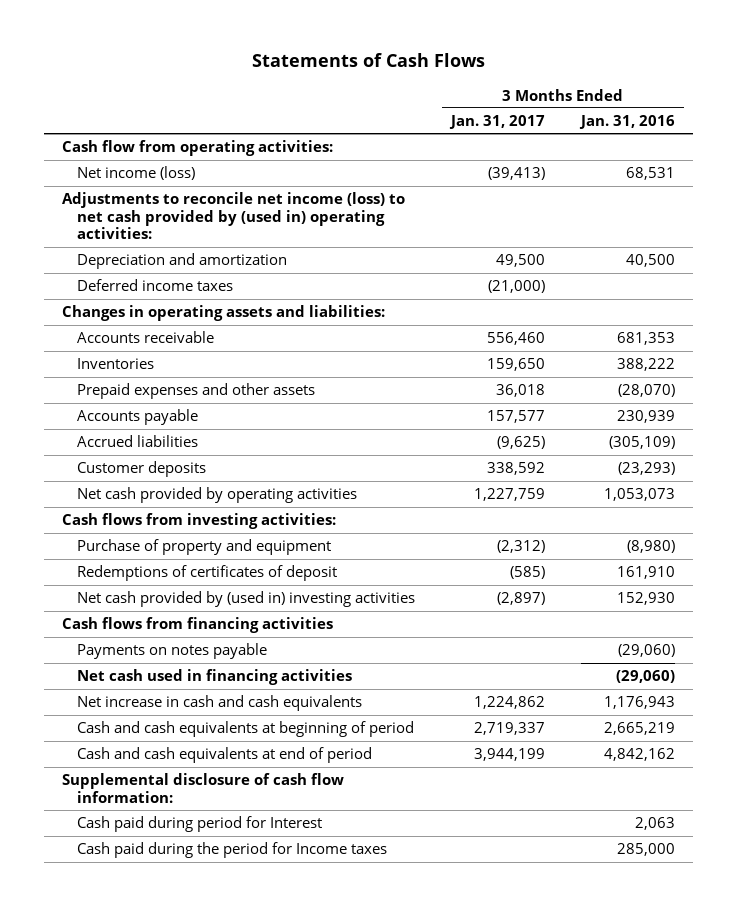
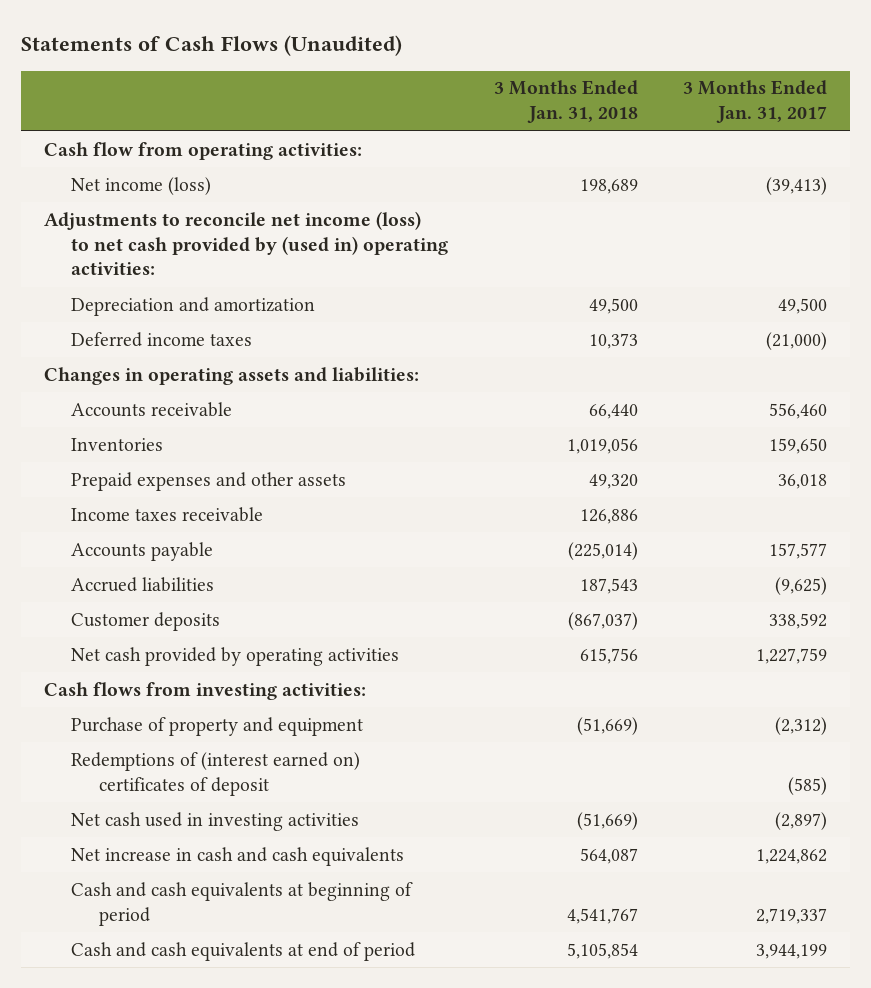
- Statements of Cash Flows
+ Statements of Cash Flows (Unaudited)
- | 3 Months Ended Jan. 31, 2017 | 3 Months Ended Jan. 31, 2016
+ | 3 Months Ended Jan. 31, 2018 | 3 Months Ended Jan. 31, 2017
+ Income taxes receivable | 126,886 |
- Redemptions of certificates of deposit | (585) | 161,910
- Net cash provided by (used in) investing activities | (2,897) | 152,930
- Cash flows from financing activities
- Payments on notes payable | | (29,060)
- Net cash used in financing activities | | (29,060)
+ Redemptions of (interest earned on) certificates of deposit | | (585)
+ Net cash used in investing activities | (51,669) | (2,897)
- Supplemental disclosure of cash flow information:
- Cash paid during period for Interest | | 2,063
- Cash paid during the period for Income taxes | | 285,000

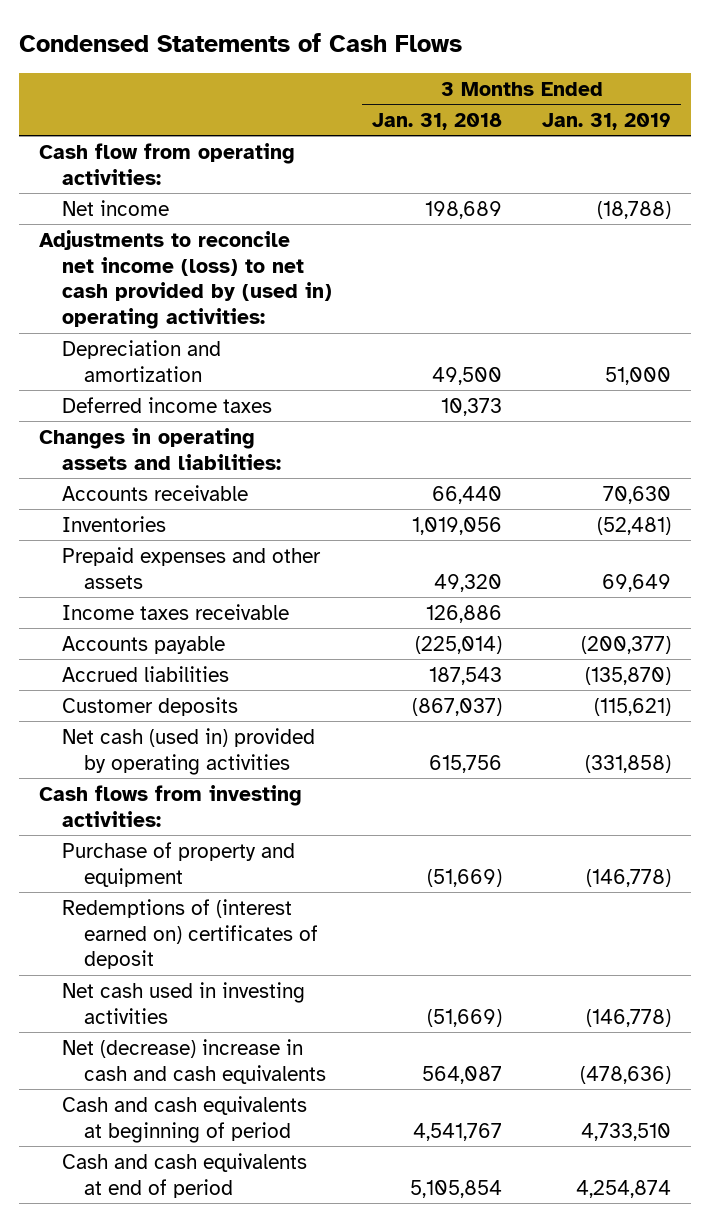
- Statements of Cash Flows (Unaudited)
+ Condensed Statements of Cash Flows
- | 3 Months Ended Jan. 31, 2018 | 3 Months Ended Jan. 31, 2017
+ | 3 Months Ended Jan. 31, 2018 | 3 Months Ended Jan. 31, 2019
- Net income (loss) | 198,689 | (39,413)
+ Net income | 198,689 | (18,788)
- Net cash provided by operating activities | 615,756 | 1,227,759
+ Net cash (used in) provided by operating activities | 615,756 | (331,858)
- Net increase in cash and cash equivalents | 564,087 | 1,224,862
+ Net (decrease) increase in cash and cash equivalents | 564,087 | (478,636)

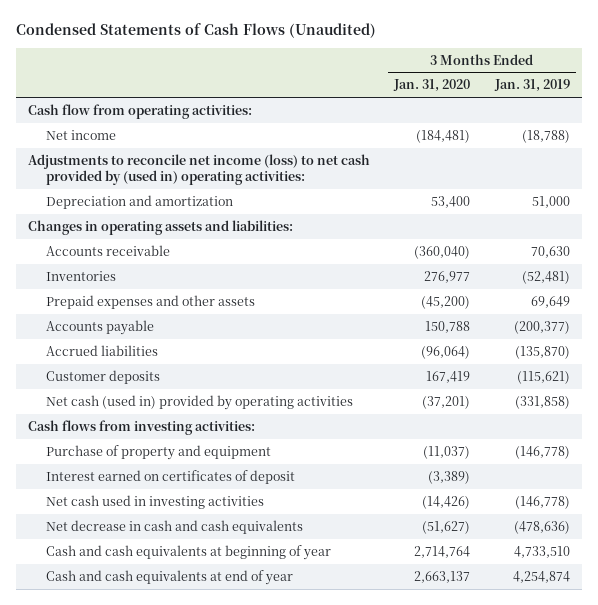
- Condensed Statements of Cash Flows
+ Condensed Statements of Cash Flows (Unaudited)
- | 3 Months Ended Jan. 31, 2018 | 3 Months Ended Jan. 31, 2019
+ | 3 Months Ended Jan. 31, 2020 | 3 Months Ended Jan. 31, 2019
- Deferred income taxes | 10,373 |
- Income taxes receivable | 126,886 |
- Redemptions of (interest earned on) certificates of deposit
+ Interest earned on certificates of deposit | (3,389) |
- Net (decrease) increase in cash and cash equivalents | 564,087 | (478,636)
- Cash and cash equivalents at beginning of period | 4,541,767 | 4,733,510
- Cash and cash equivalents at end of period | 5,105,854 | 4,254,874
+ Net decrease in cash and cash equivalents | (51,627) | (478,636)
+ Cash and cash equivalents at beginning of year | 2,714,764 | 4,733,510
+ Cash and cash equivalents at end of year | 2,663,137 | 4,254,874

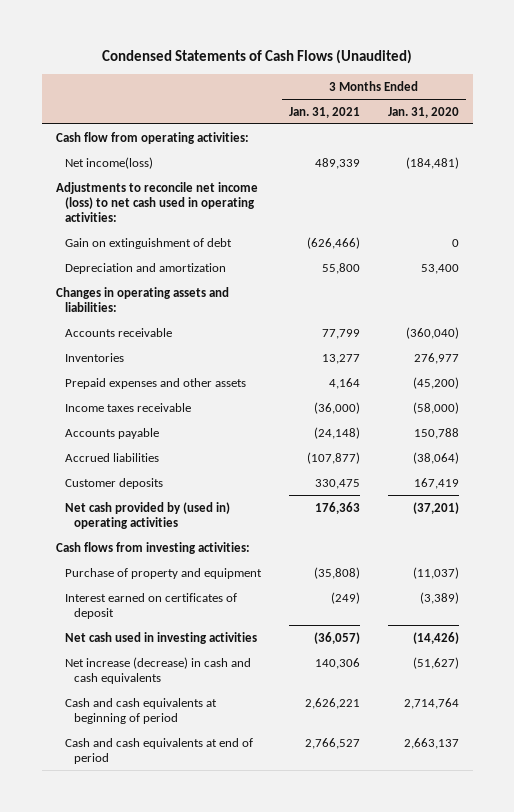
- | 3 Months Ended Jan. 31, 2020 | 3 Months Ended Jan. 31, 2019
+ | 3 Months Ended Jan. 31, 2021 | 3 Months Ended Jan. 31, 2020
- Net income | (184,481) | (18,788)
- Adjustments to reconcile net income (loss) to net cash provided by (used in) operating activities:
+ Net income(loss) | 489,339 | (184,481)
+ Adjustments to reconcile net income (loss) to net cash used in operating activities:
+ Gain on extinguishment of debt | (626,466) | 0
+ Income taxes receivable | (36,000) | (58,000)
- Accrued liabilities | (96,064) | (135,870)
+ Accrued liabilities | (107,877) | (38,064)
- Net cash (used in) provided by operating activities | (37,201) | (331,858)
+ Net cash provided by (used in) operating activities | 176,363 | (37,201)
- Net decrease in cash and cash equivalents | (51,627) | (478,636)
- Cash and cash equivalents at beginning of year | 2,714,764 | 4,733,510
- Cash and cash equivalents at end of year | 2,663,137 | 4,254,874
+ Net increase (decrease) in cash and cash equivalents | 140,306 | (51,627)
+ Cash and cash equivalents at beginning of period | 2,626,221 | 2,714,764
+ Cash and cash equivalents at end of period | 2,766,527 | 2,663,137

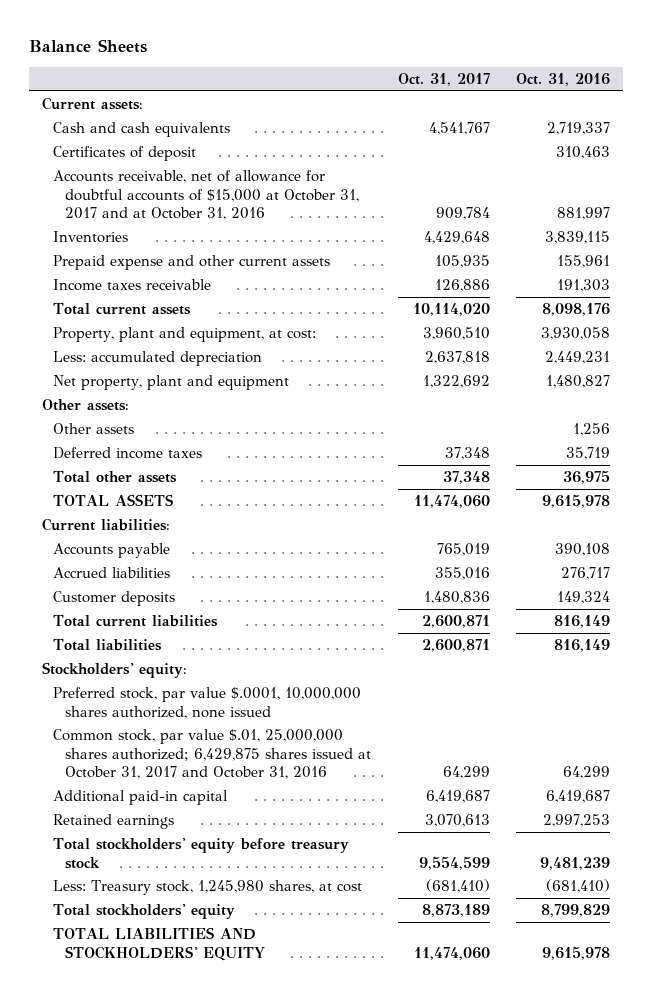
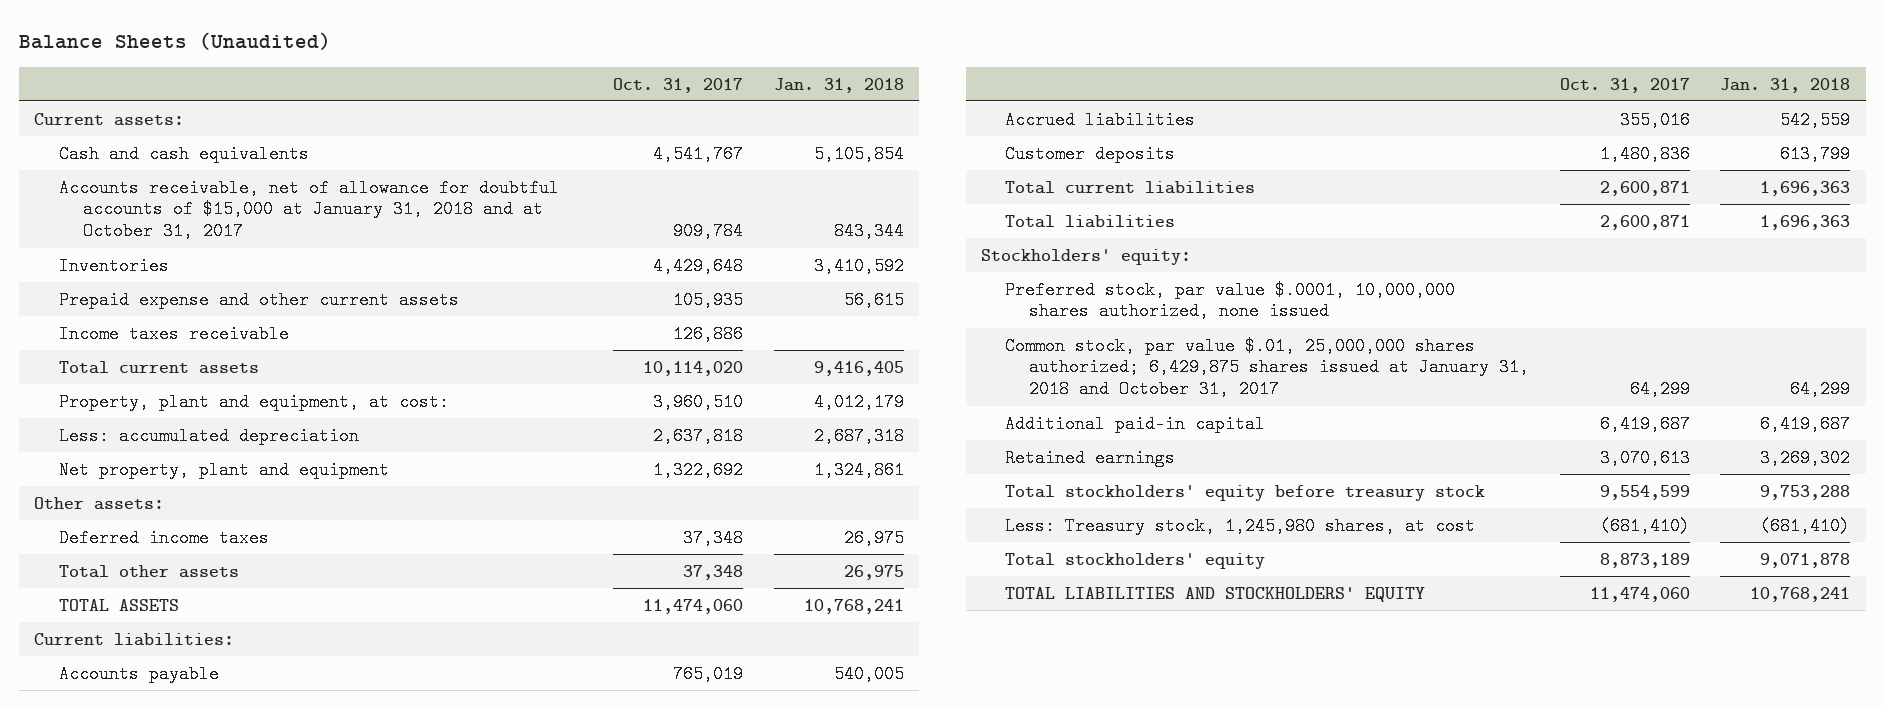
- Balance Sheets
+ Balance Sheets (Unaudited)
- | Oct. 31, 2017 | Oct. 31, 2016
+ | Oct. 31, 2017 | Jan. 31, 2018
- Certificates of deposit | | 310,463
- Accounts receivable, net of allowance for doubtful accounts of $15,000 at October 31, 2017 and at October 31, 2016 | 909,784 | 881,997
+ Accounts receivable, net of allowance for doubtful accounts of $15,000 at January 31, 2018 and at October 31, 2017 | 909,784 | 843,344
- Other assets | | 1,256
- Common stock, par value $.01, 25,000,000 shares authorized; 6,429,875 shares issued at October 31, 2017 and October 31, 2016 | 64,299 | 64,299
+ Common stock, par value $.01, 25,000,000 shares authorized; 6,429,875 shares issued at January 31, 2018 and October 31, 2017 | 64,299 | 64,299

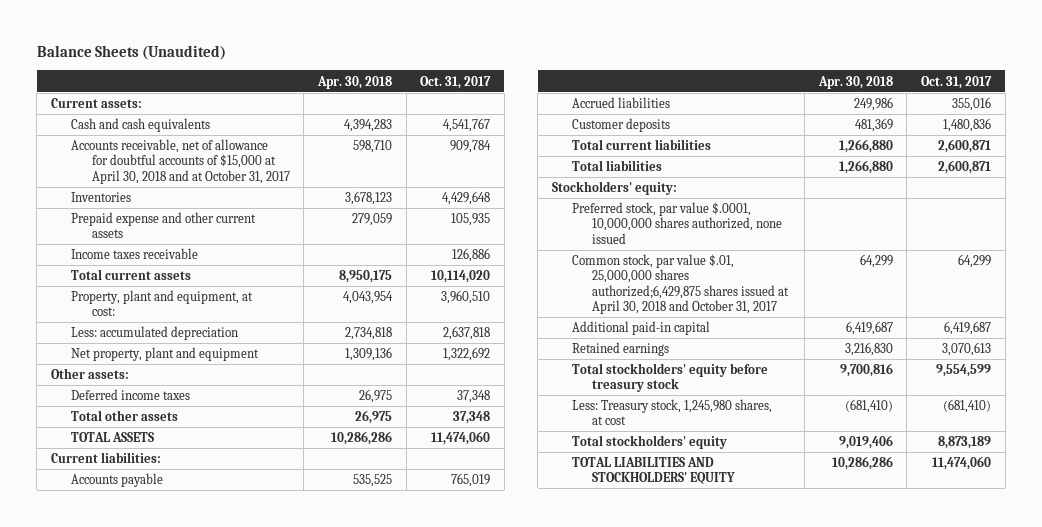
- | Oct. 31, 2017 | Jan. 31, 2018
+ | Apr. 30, 2018 | Oct. 31, 2017
- Accounts receivable, net of allowance for doubtful accounts of $15,000 at January 31, 2018 and at October 31, 2017 | 909,784 | 843,344
+ Accounts receivable, net of allowance for doubtful accounts of $15,000 at April 30, 2018 and at October 31, 2017 | 598,710 | 909,784
- Common stock, par value $.01, 25,000,000 shares authorized; 6,429,875 shares issued at January 31, 2018 and October 31, 2017 | 64,299 | 64,299
+ Common stock, par value $.01, 25,000,000 shares authorized;6,429,875 shares issued at April 30, 2018 and October 31, 2017 | 64,299 | 64,299

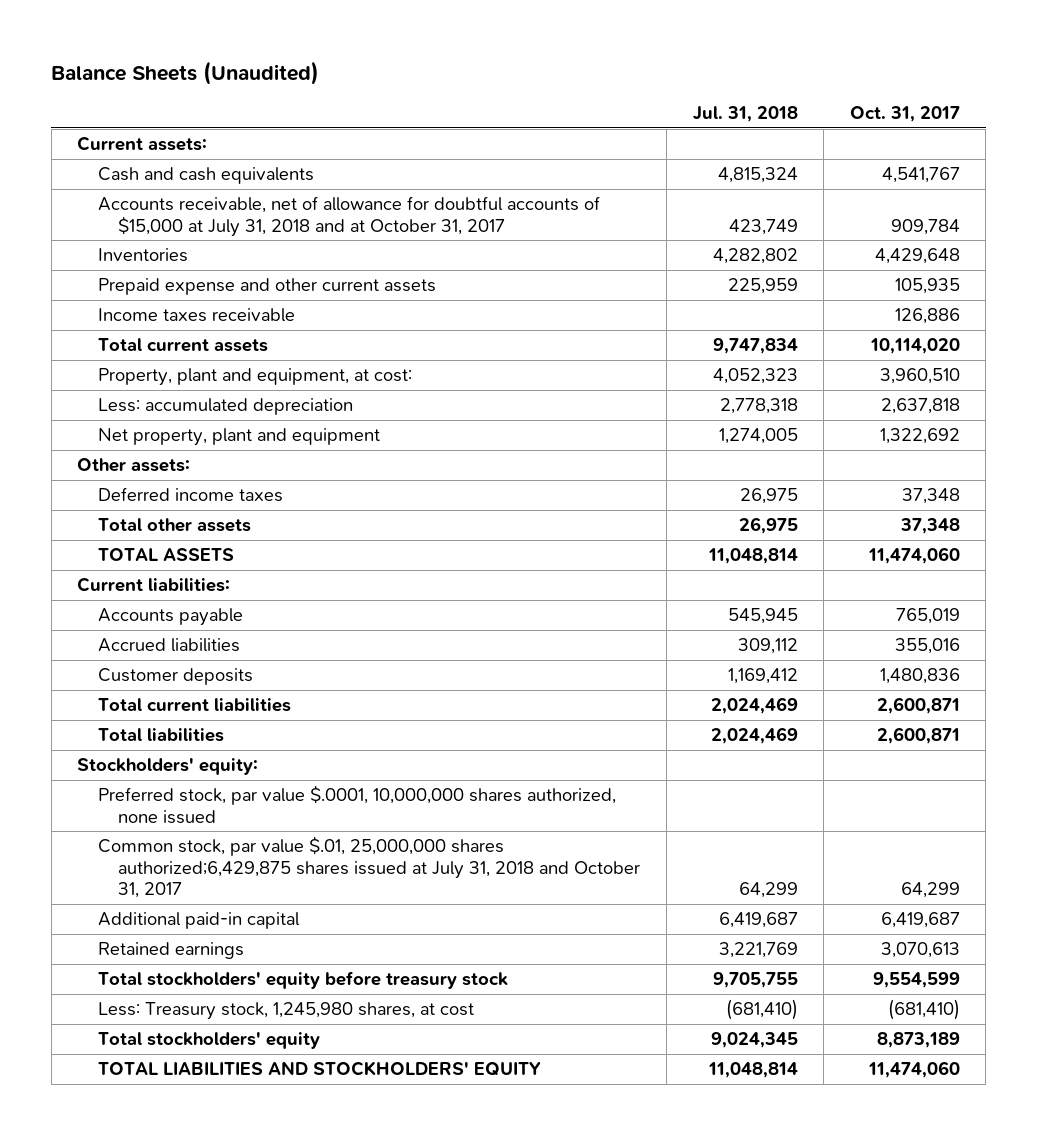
- | Apr. 30, 2018 | Oct. 31, 2017
+ | Jul. 31, 2018 | Oct. 31, 2017
- Accounts receivable, net of allowance for doubtful accounts of $15,000 at April 30, 2018 and at October 31, 2017 | 598,710 | 909,784
+ Accounts receivable, net of allowance for doubtful accounts of $15,000 at July 31, 2018 and at October 31, 2017 | 423,749 | 909,784
- Common stock, par value $.01, 25,000,000 shares authorized;6,429,875 shares issued at April 30, 2018 and October 31, 2017 | 64,299 | 64,299
+ Common stock, par value $.01, 25,000,000 shares authorized;6,429,875 shares issued at July 31, 2018 and October 31, 2017 | 64,299 | 64,299

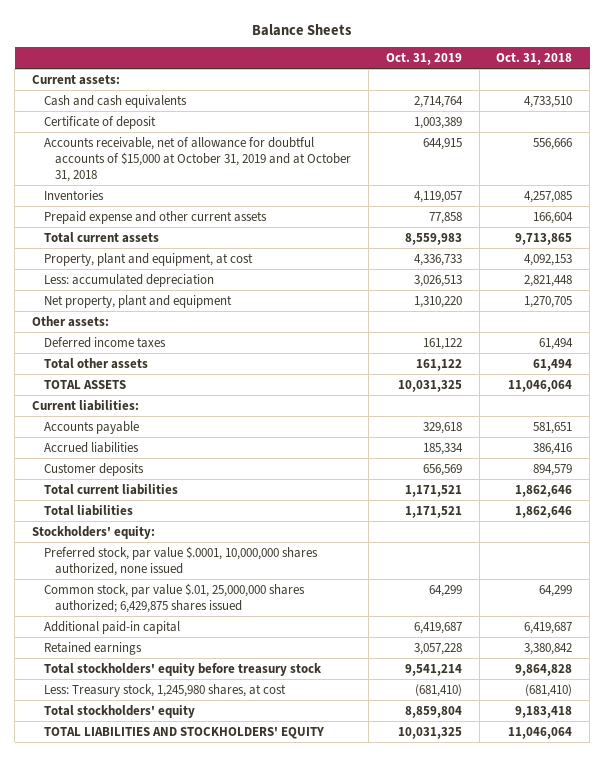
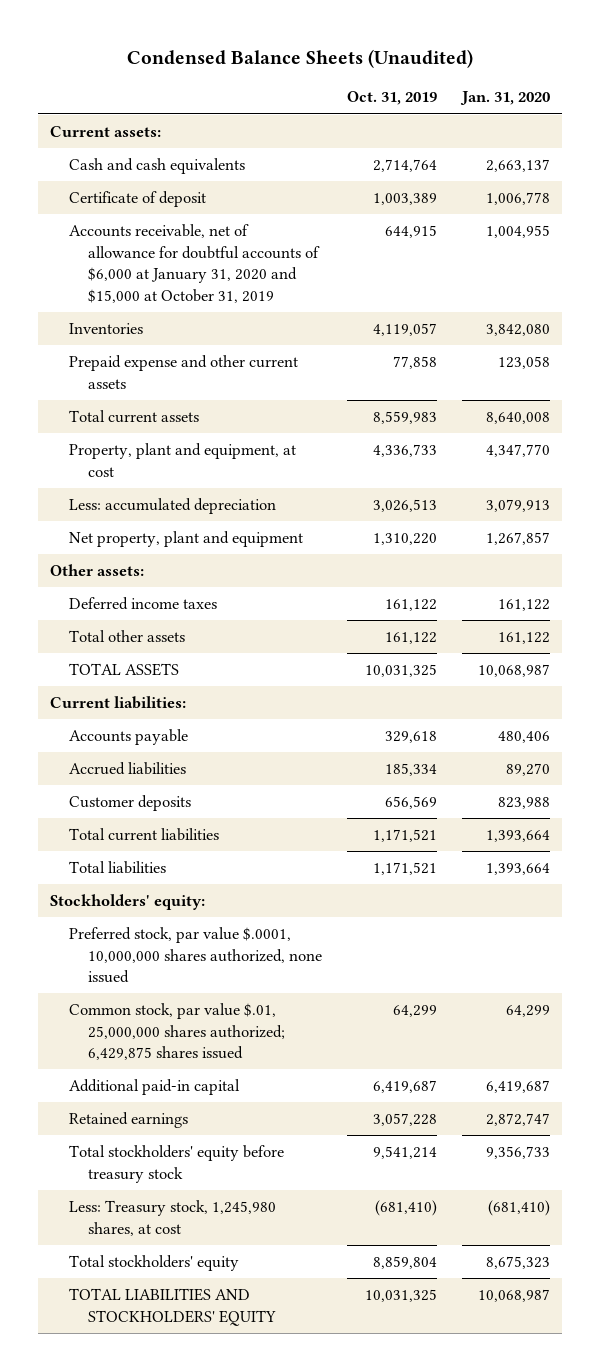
- Balance Sheets
+ Condensed Balance Sheets (Unaudited)
- | Oct. 31, 2019 | Oct. 31, 2018
+ | Oct. 31, 2019 | Jan. 31, 2020
- Accounts receivable, net of allowance for doubtful accounts of $15,000 at October 31, 2019 and at October 31, 2018 | 644,915 | 556,666
+ Accounts receivable, net of allowance for doubtful accounts of $6,000 at January 31, 2020 and $15,000 at October 31, 2019 | 644,915 | 1,004,955

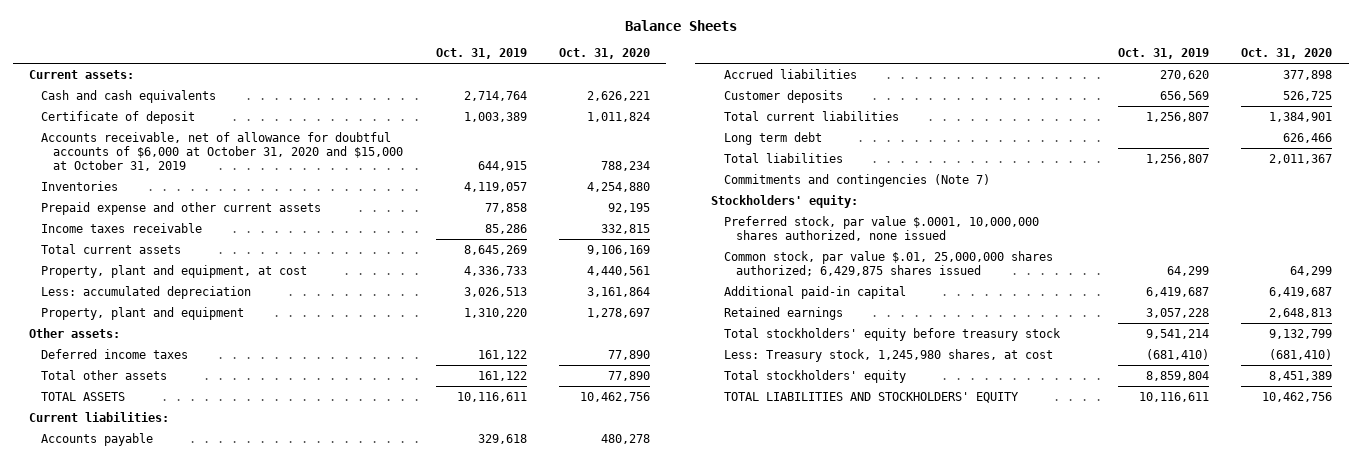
- Condensed Balance Sheets (Unaudited)
+ Balance Sheets
- | Oct. 31, 2019 | Jan. 31, 2020
+ | Oct. 31, 2019 | Oct. 31, 2020
- Accounts receivable, net of allowance for doubtful accounts of $6,000 at January 31, 2020 and $15,000 at October 31, 2019 | 644,915 | 1,004,955
+ Accounts receivable, net of allowance for doubtful accounts of $6,000 at October 31, 2020 and $15,000 at October 31, 2019 | 644,915 | 788,234
- Total current assets | 8,559,983 | 8,640,008
+ Income taxes receivable | 85,286 | 332,815
+ Total current assets | 8,645,269 | 9,106,169
- Net property, plant and equipment | 1,310,220 | 1,267,857
+ Property, plant and equipment | 1,310,220 | 1,278,697
- TOTAL ASSETS | 10,031,325 | 10,068,987
+ TOTAL ASSETS | 10,116,611 | 10,462,756
- Accrued liabilities | 185,334 | 89,270
+ Accrued liabilities | 270,620 | 377,898
- Total current liabilities | 1,171,521 | 1,393,664
- Total liabilities | 1,171,521 | 1,393,664
+ Total current liabilities | 1,256,807 | 1,384,901
+ Long term debt | | 626,466
+ Total liabilities | 1,256,807 | 2,011,367
+ Commitments and contingencies (Note 7)
- TOTAL LIABILITIES AND STOCKHOLDERS' EQUITY | 10,031,325 | 10,068,987
+ TOTAL LIABILITIES AND STOCKHOLDERS' EQUITY | 10,116,611 | 10,462,756

